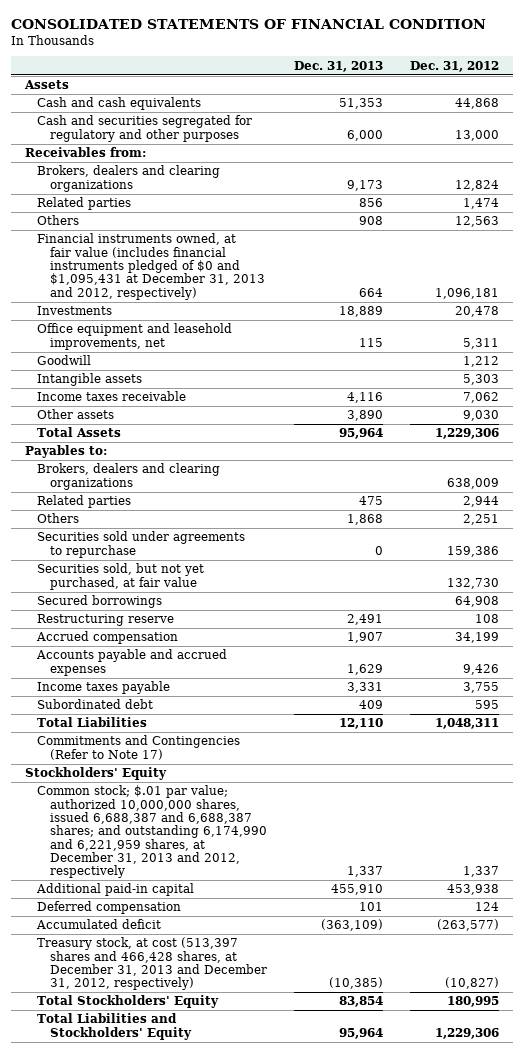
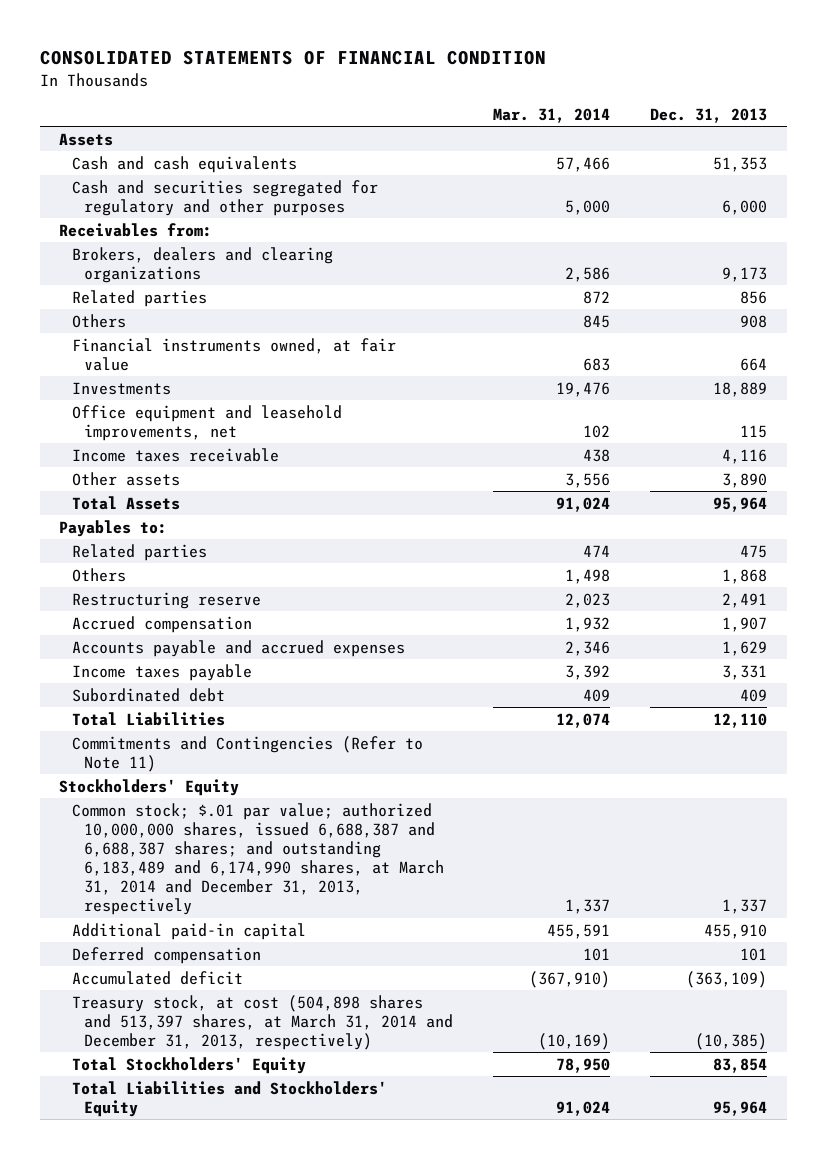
- | Dec. 31, 2013 | Dec. 31, 2012
+ | Mar. 31, 2014 | Dec. 31, 2013
- Financial instruments owned, at fair value (includes financial instruments pledged of $0 and $1,095,431 at December 31, 2013 and 2012, respectively) | 664 | 1,096,181
+ Financial instruments owned, at fair value | 683 | 664
- Goodwill | | 1,212
- Intangible assets | | 5,303
- Brokers, dealers and clearing organizations | | 638,009
- Securities sold under agreements to repurchase | 0 | 159,386
- Securities sold, but not yet purchased, at fair value | | 132,730
- Secured borrowings | | 64,908
- Commitments and Contingencies (Refer to Note 17)
+ Commitments and Contingencies (Refer to Note 11)
- Common stock; $.01 par value; authorized 10,000,000 shares, issued 6,688,387 and 6,688,387 shares; and outstanding 6,174,990 and 6,221,959 shares, at December 31, 2013 and 2012, respectively | 1,337 | 1,337
+ Common stock; $.01 par value; authorized 10,000,000 shares, issued 6,688,387 and 6,688,387 shares; and outstanding 6,183,489 and 6,174,990 shares, at March 31, 2014 and December 31, 2013, respectively | 1,337 | 1,337
- Treasury stock, at cost (513,397 shares and 466,428 shares, at December 31, 2013 and December 31, 2012, respectively) | (10,385) | (10,827)
+ Treasury stock, at cost (504,898 shares and 513,397 shares, at March 31, 2014 and December 31, 2013, respectively) | (10,169) | (10,385)

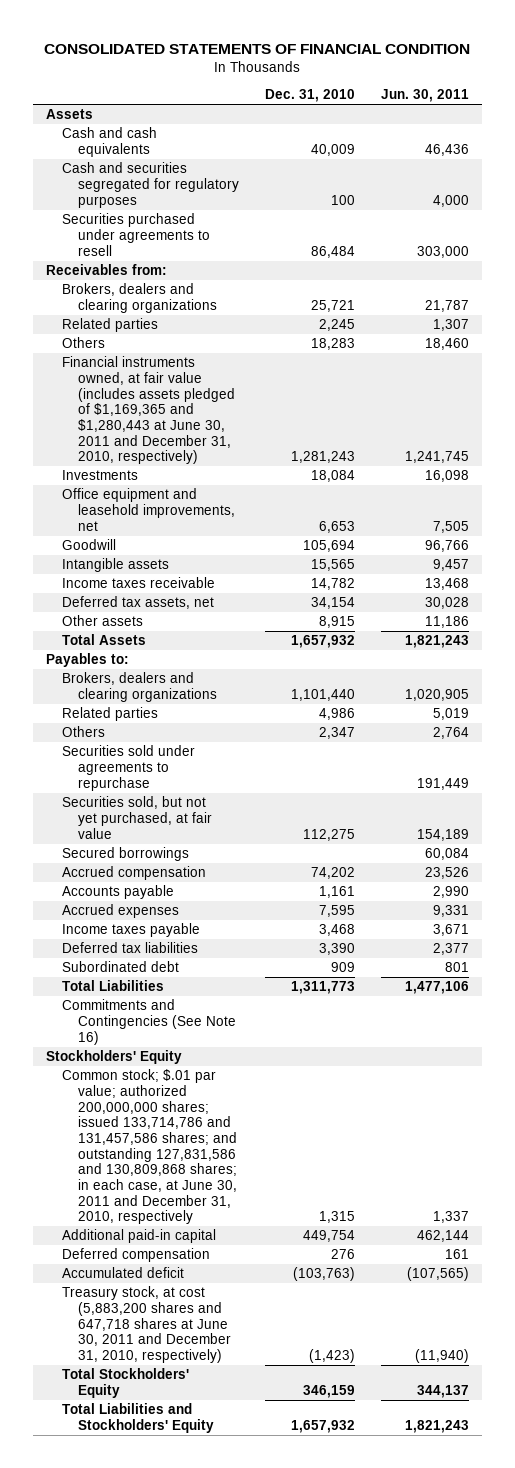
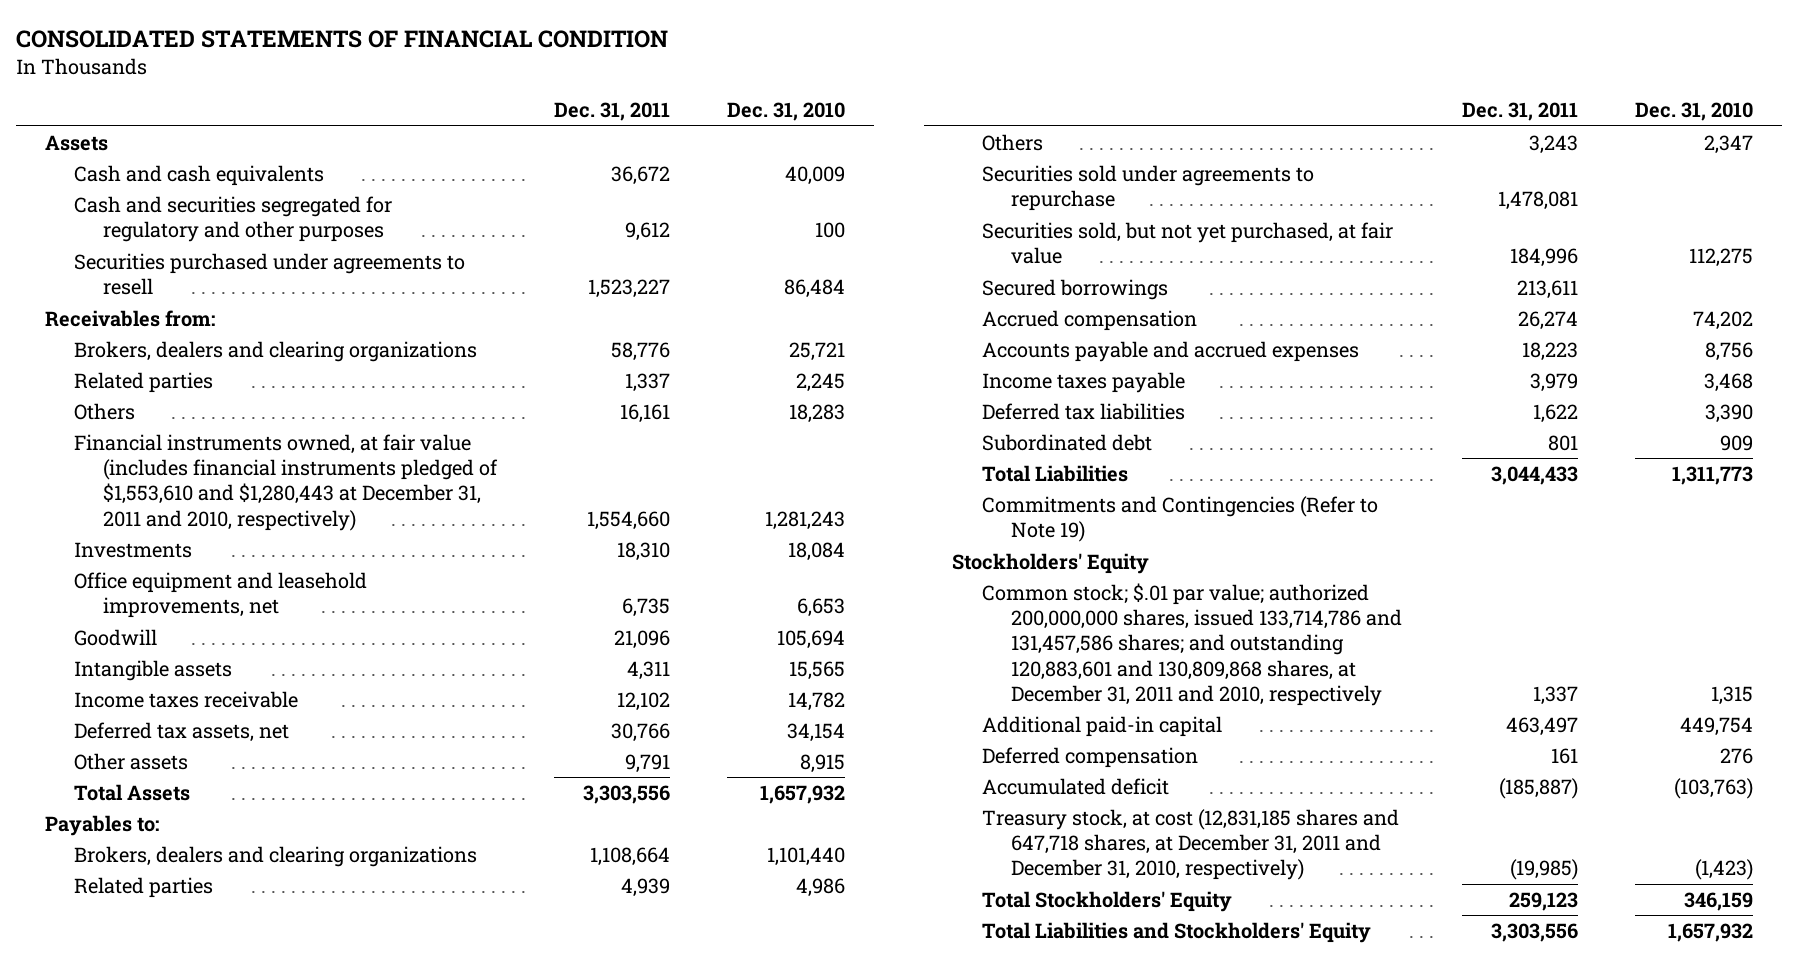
- | Dec. 31, 2010 | Jun. 30, 2011
+ | Dec. 31, 2011 | Dec. 31, 2010
- Cash and securities segregated for regulatory purposes | 100 | 4,000
+ Cash and securities segregated for regulatory and other purposes | 9,612 | 100
- Financial instruments owned, at fair value (includes assets pledged of $1,169,365 and $1,280,443 at June 30, 2011 and December 31, 2010, respectively) | 1,281,243 | 1,241,745
+ Financial instruments owned, at fair value (includes financial instruments pledged of $1,553,610 and $1,280,443 at December 31, 2011 and 2010, respectively) | 1,554,660 | 1,281,243
- Accounts payable | 1,161 | 2,990
- Accrued expenses | 7,595 | 9,331
+ Accounts payable and accrued expenses | 18,223 | 8,756
- Commitments and Contingencies (See Note 16)
+ Commitments and Contingencies (Refer to Note 19)
- Common stock; $.01 par value; authorized 200,000,000 shares; issued 133,714,786 and 131,457,586 shares; and outstanding 127,831,586 and 130,809,868 shares; in each case, at June 30, 2011 and December 31, 2010, respectively | 1,315 | 1,337
+ Common stock; $.01 par value; authorized 200,000,000 shares, issued 133,714,786 and 131,457,586 shares; and outstanding 120,883,601 and 130,809,868 shares, at December 31, 2011 and 2010, respectively | 1,337 | 1,315
- Treasury stock, at cost (5,883,200 shares and 647,718 shares at June 30, 2011 and December 31, 2010, respectively) | (1,423) | (11,940)
+ Treasury stock, at cost (12,831,185 shares and 647,718 shares, at December 31, 2011 and December 31, 2010, respectively) | (19,985) | (1,423)

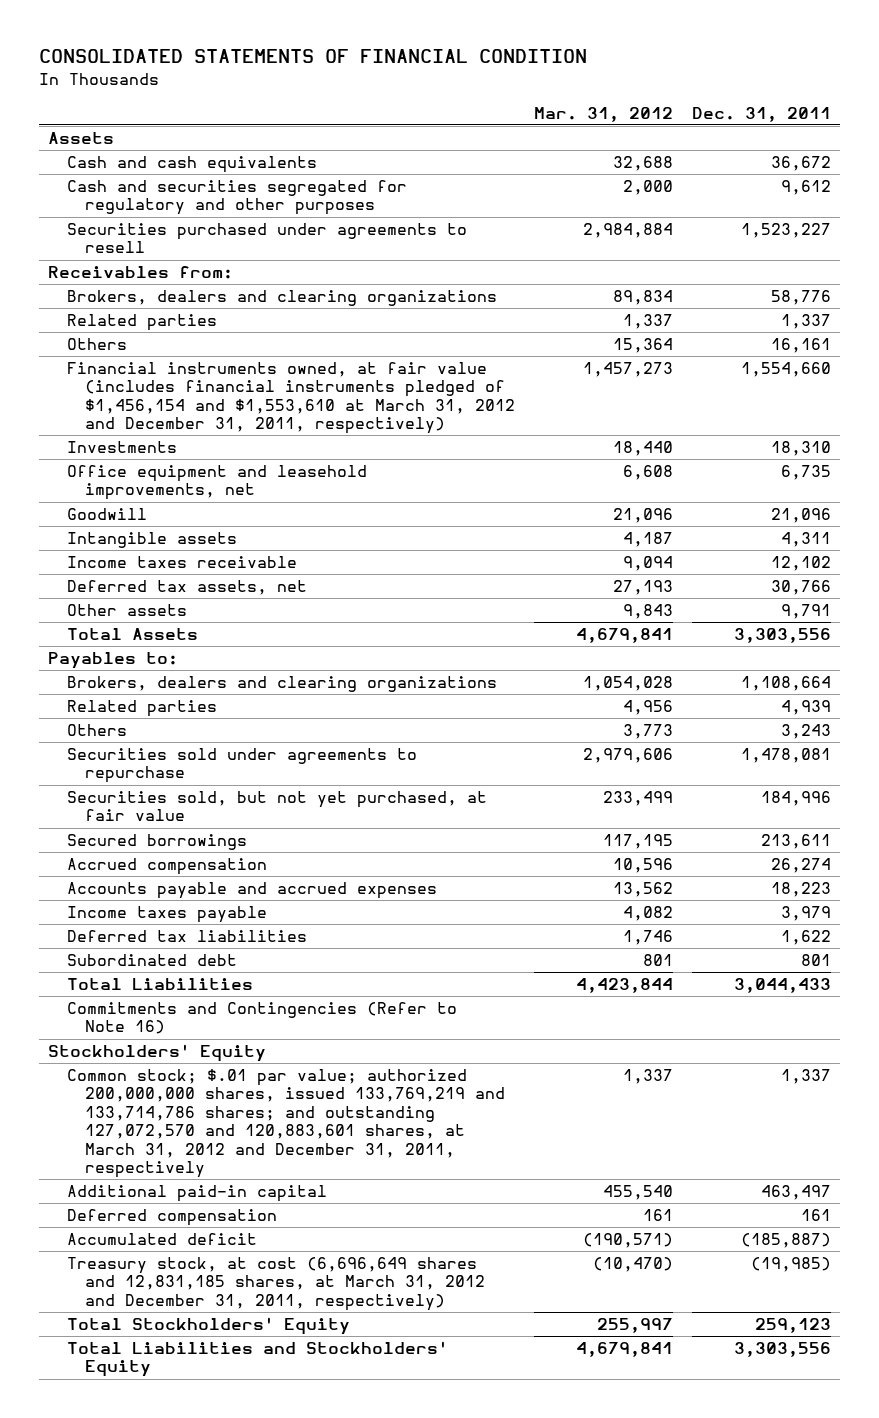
- | Dec. 31, 2011 | Dec. 31, 2010
+ | Mar. 31, 2012 | Dec. 31, 2011
- Financial instruments owned, at fair value (includes financial instruments pledged of $1,553,610 and $1,280,443 at December 31, 2011 and 2010, respectively) | 1,554,660 | 1,281,243
+ Financial instruments owned, at fair value (includes financial instruments pledged of $1,456,154 and $1,553,610 at March 31, 2012 and December 31, 2011, respectively) | 1,457,273 | 1,554,660
- Commitments and Contingencies (Refer to Note 19)
+ Commitments and Contingencies (Refer to Note 16)
- Common stock; $.01 par value; authorized 200,000,000 shares, issued 133,714,786 and 131,457,586 shares; and outstanding 120,883,601 and 130,809,868 shares, at December 31, 2011 and 2010, respectively | 1,337 | 1,315
+ Common stock; $.01 par value; authorized 200,000,000 shares, issued 133,769,219 and 133,714,786 shares; and outstanding 127,072,570 and 120,883,601 shares, at March 31, 2012 and December 31, 2011, respectively | 1,337 | 1,337
- Treasury stock, at cost (12,831,185 shares and 647,718 shares, at December 31, 2011 and December 31, 2010, respectively) | (19,985) | (1,423)
+ Treasury stock, at cost (6,696,649 shares and 12,831,185 shares, at March 31, 2012 and December 31, 2011, respectively) | (10,470) | (19,985)

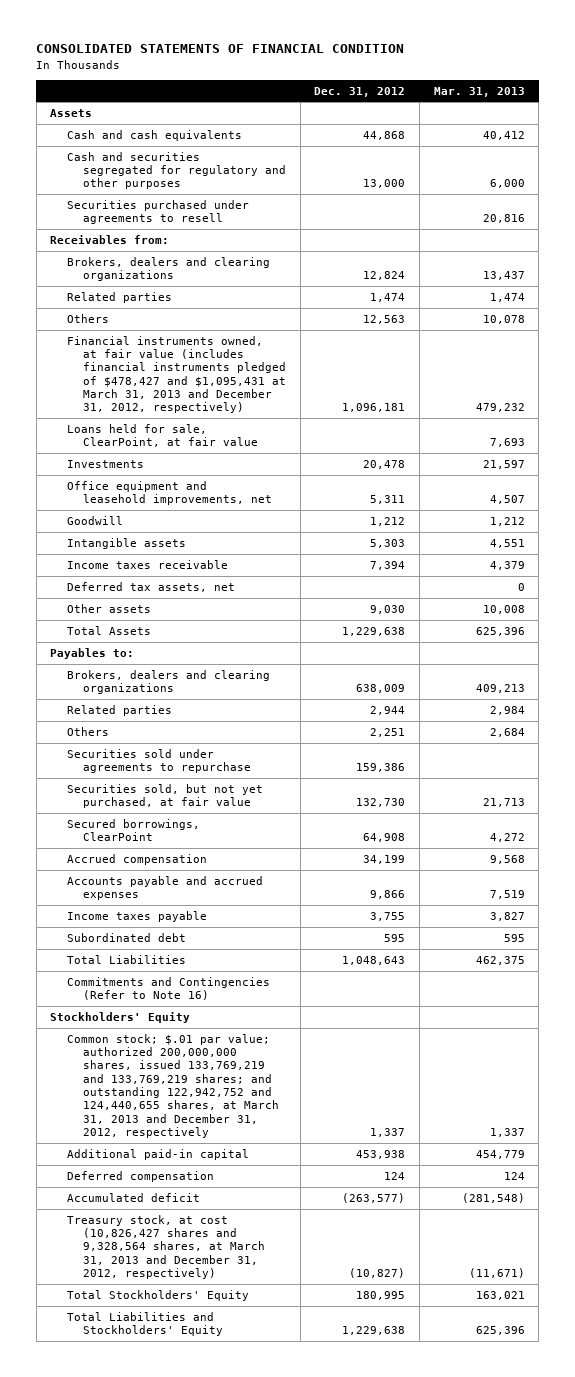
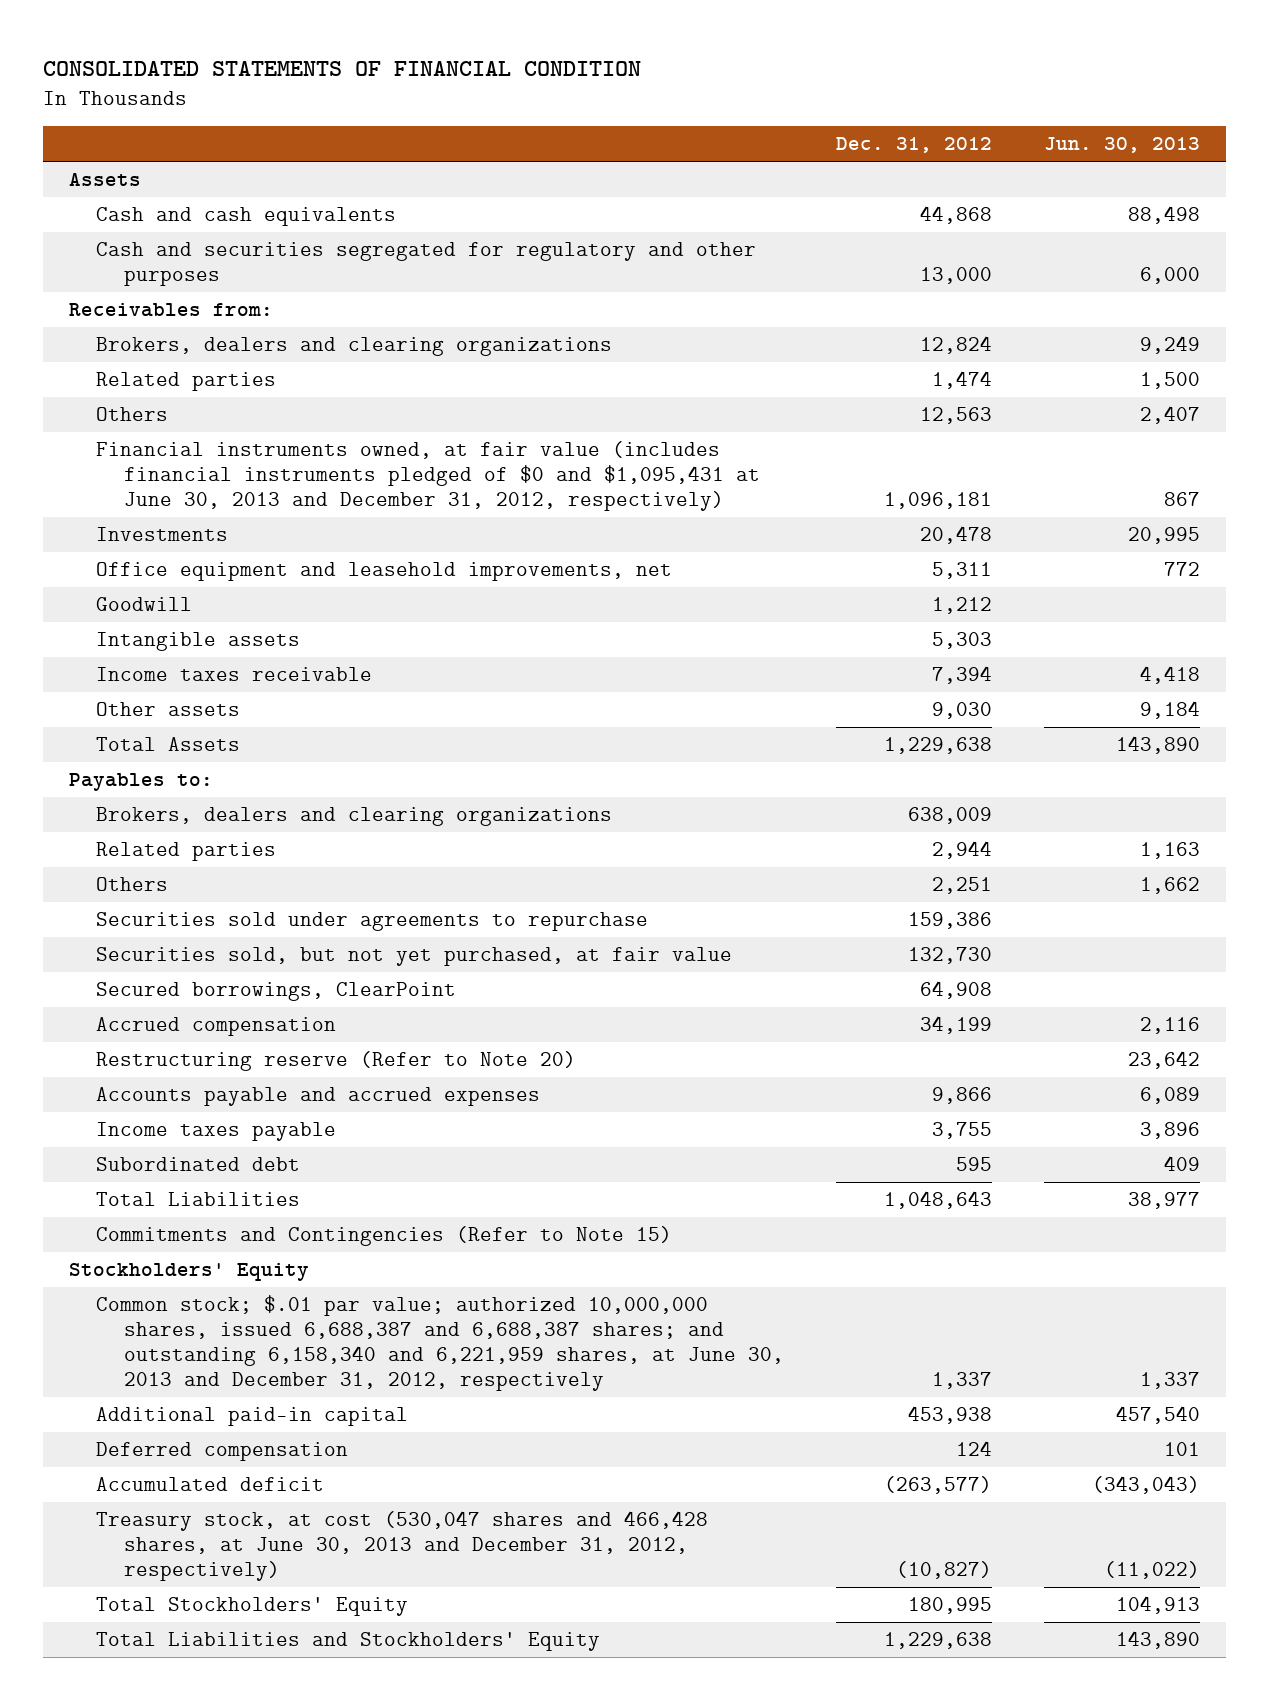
- | Dec. 31, 2012 | Mar. 31, 2013
+ | Dec. 31, 2012 | Jun. 30, 2013
- Securities purchased under agreements to resell | | 20,816
- Financial instruments owned, at fair value (includes financial instruments pledged of $478,427 and $1,095,431 at March 31, 2013 and December 31, 2012, respectively) | 1,096,181 | 479,232
- Loans held for sale, ClearPoint, at fair value | | 7,693
+ Financial instruments owned, at fair value (includes financial instruments pledged of $0 and $1,095,431 at June 30, 2013 and December 31, 2012, respectively) | 1,096,181 | 867
- Deferred tax assets, net | | 0
+ Restructuring reserve (Refer to Note 20) | | 23,642
- Commitments and Contingencies (Refer to Note 16)
+ Commitments and Contingencies (Refer to Note 15)
- Common stock; $.01 par value; authorized 200,000,000 shares, issued 133,769,219 and 133,769,219 shares; and outstanding 122,942,752 and 124,440,655 shares, at March 31, 2013 and December 31, 2012, respectively | 1,337 | 1,337
+ Common stock; $.01 par value; authorized 10,000,000 shares, issued 6,688,387 and 6,688,387 shares; and outstanding 6,158,340 and 6,221,959 shares, at June 30, 2013 and December 31, 2012, respectively | 1,337 | 1,337
- Treasury stock, at cost (10,826,427 shares and 9,328,564 shares, at March 31, 2013 and December 31, 2012, respectively) | (10,827) | (11,671)
+ Treasury stock, at cost (530,047 shares and 466,428 shares, at June 30, 2013 and December 31, 2012, respectively) | (10,827) | (11,022)

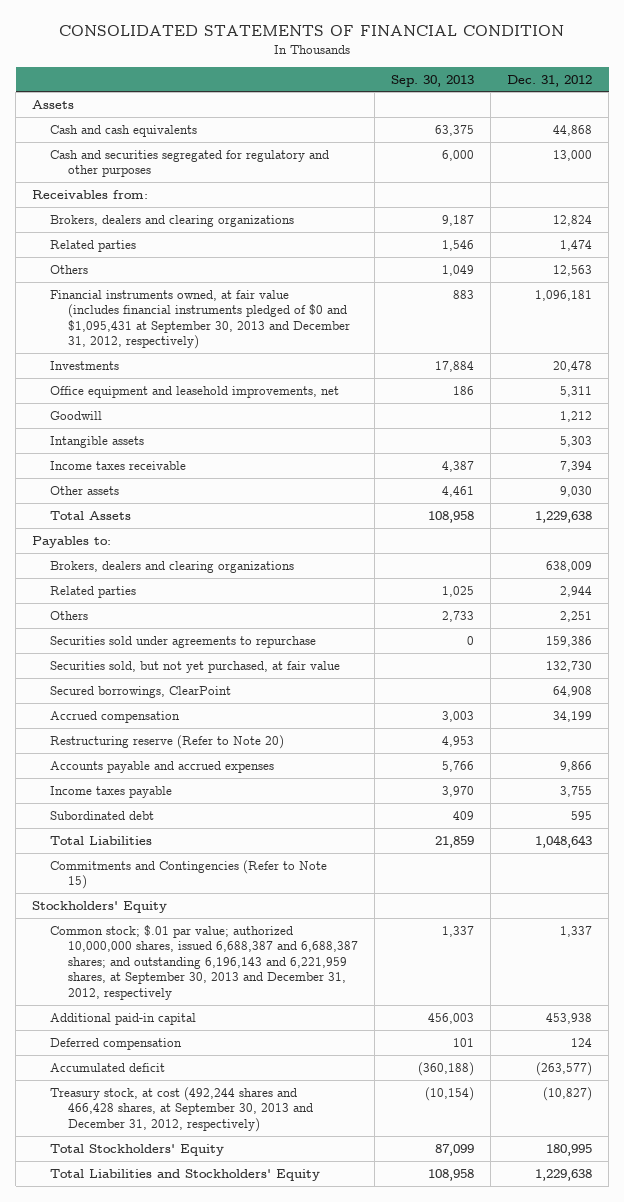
- | Dec. 31, 2012 | Jun. 30, 2013
+ | Sep. 30, 2013 | Dec. 31, 2012
- Financial instruments owned, at fair value (includes financial instruments pledged of $0 and $1,095,431 at June 30, 2013 and December 31, 2012, respectively) | 1,096,181 | 867
+ Financial instruments owned, at fair value (includes financial instruments pledged of $0 and $1,095,431 at September 30, 2013 and December 31, 2012, respectively) | 883 | 1,096,181
- Common stock; $.01 par value; authorized 10,000,000 shares, issued 6,688,387 and 6,688,387 shares; and outstanding 6,158,340 and 6,221,959 shares, at June 30, 2013 and December 31, 2012, respectively | 1,337 | 1,337
+ Common stock; $.01 par value; authorized 10,000,000 shares, issued 6,688,387 and 6,688,387 shares; and outstanding 6,196,143 and 6,221,959 shares, at September 30, 2013 and December 31, 2012, respectively | 1,337 | 1,337
- Treasury stock, at cost (530,047 shares and 466,428 shares, at June 30, 2013 and December 31, 2012, respectively) | (10,827) | (11,022)
+ Treasury stock, at cost (492,244 shares and 466,428 shares, at September 30, 2013 and December 31, 2012, respectively) | (10,154) | (10,827)

